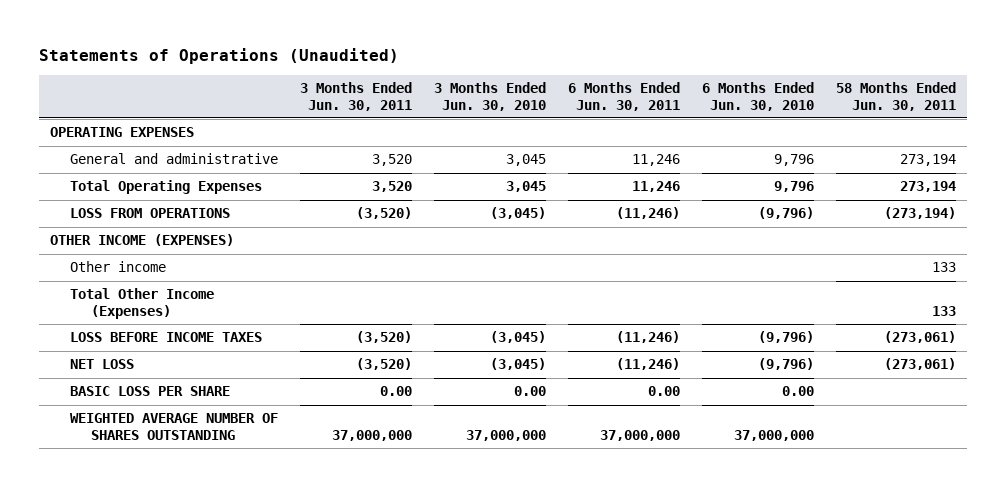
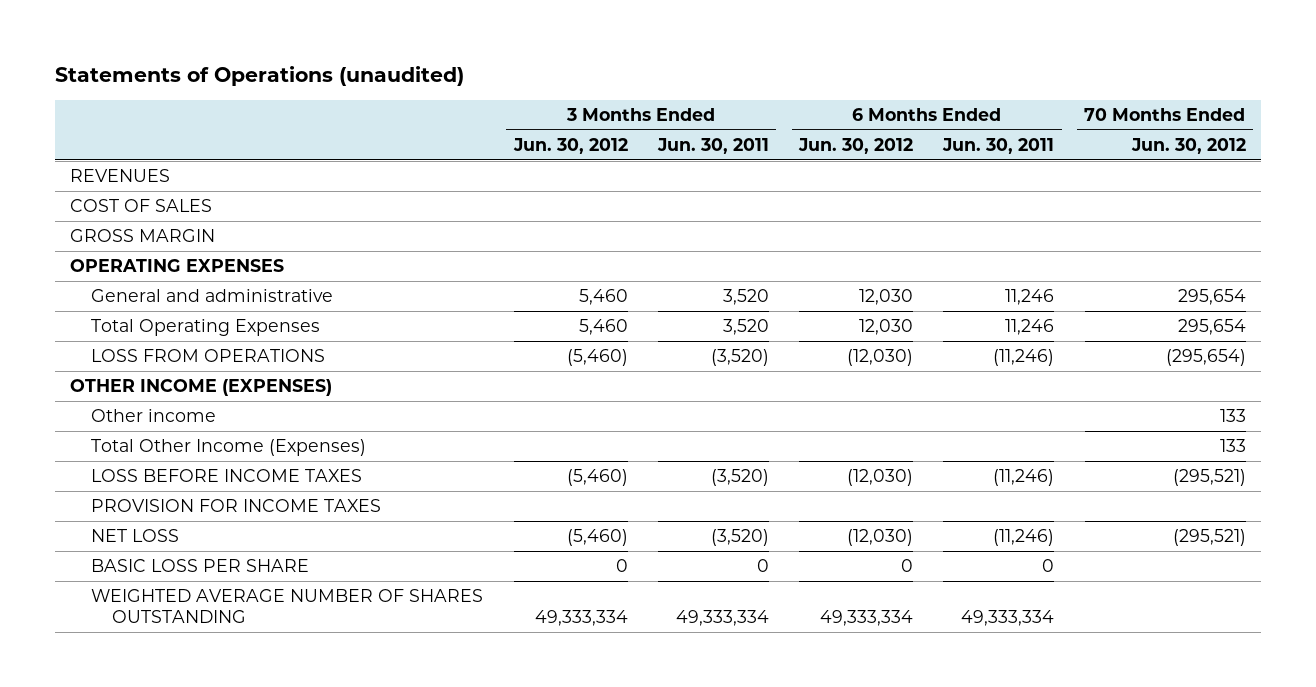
- Statements of Operations (Unaudited)
+ Statements of Operations (unaudited)
- | 3 Months Ended Jun. 30, 2011 | 3 Months Ended Jun. 30, 2010 | 6 Months Ended Jun. 30, 2011 | 6 Months Ended Jun. 30, 2010 | 58 Months Ended Jun. 30, 2011
+ | 3 Months Ended Jun. 30, 2012 | 3 Months Ended Jun. 30, 2011 | 6 Months Ended Jun. 30, 2012 | 6 Months Ended Jun. 30, 2011 | 70 Months Ended Jun. 30, 2012
+ REVENUES
+ COST OF SALES
+ GROSS MARGIN
+ PROVISION FOR INCOME TAXES
- BASIC LOSS PER SHARE | 0.00 | 0.00 | 0.00 | 0.00 |
- WEIGHTED AVERAGE NUMBER OF SHARES OUTSTANDING | 37,000,000 | 37,000,000 | 37,000,000 | 37,000,000 |
+ BASIC LOSS PER SHARE | 0 | 0 | 0 | 0 |
+ WEIGHTED AVERAGE NUMBER OF SHARES OUTSTANDING | 49,333,334 | 49,333,334 | 49,333,334 | 49,333,334 |

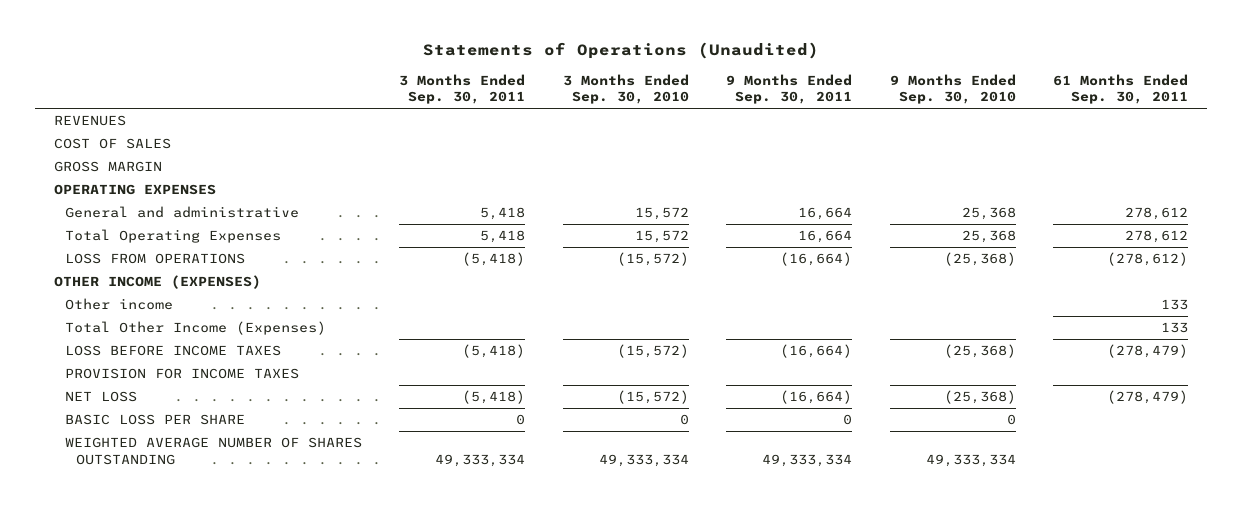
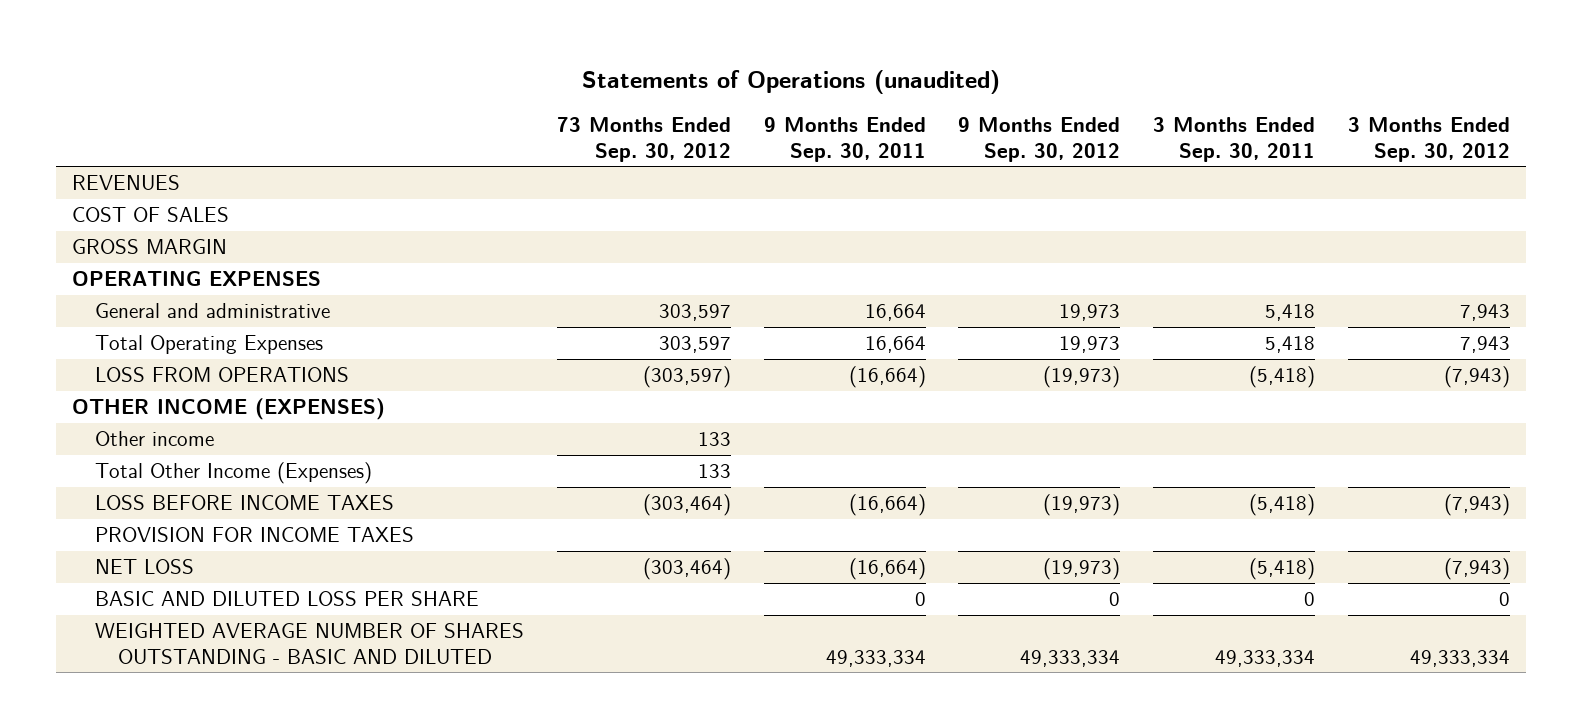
- Statements of Operations (Unaudited)
+ Statements of Operations (unaudited)
- | 3 Months Ended Sep. 30, 2011 | 3 Months Ended Sep. 30, 2010 | 9 Months Ended Sep. 30, 2011 | 9 Months Ended Sep. 30, 2010 | 61 Months Ended Sep. 30, 2011
+ | 73 Months Ended Sep. 30, 2012 | 9 Months Ended Sep. 30, 2011 | 9 Months Ended Sep. 30, 2012 | 3 Months Ended Sep. 30, 2011 | 3 Months Ended Sep. 30, 2012
- BASIC LOSS PER SHARE | 0 | 0 | 0 | 0 |
- WEIGHTED AVERAGE NUMBER OF SHARES OUTSTANDING | 49,333,334 | 49,333,334 | 49,333,334 | 49,333,334 |
+ BASIC AND DILUTED LOSS PER SHARE | | 0 | 0 | 0 | 0
+ WEIGHTED AVERAGE NUMBER OF SHARES OUTSTANDING - BASIC AND DILUTED | | 49,333,334 | 49,333,334 | 49,333,334 | 49,333,334

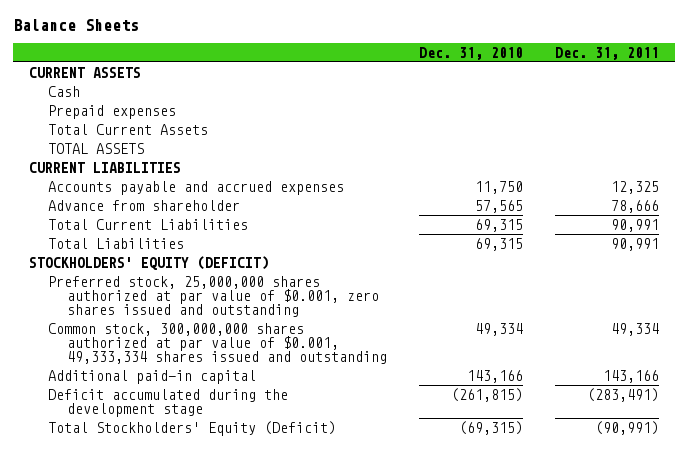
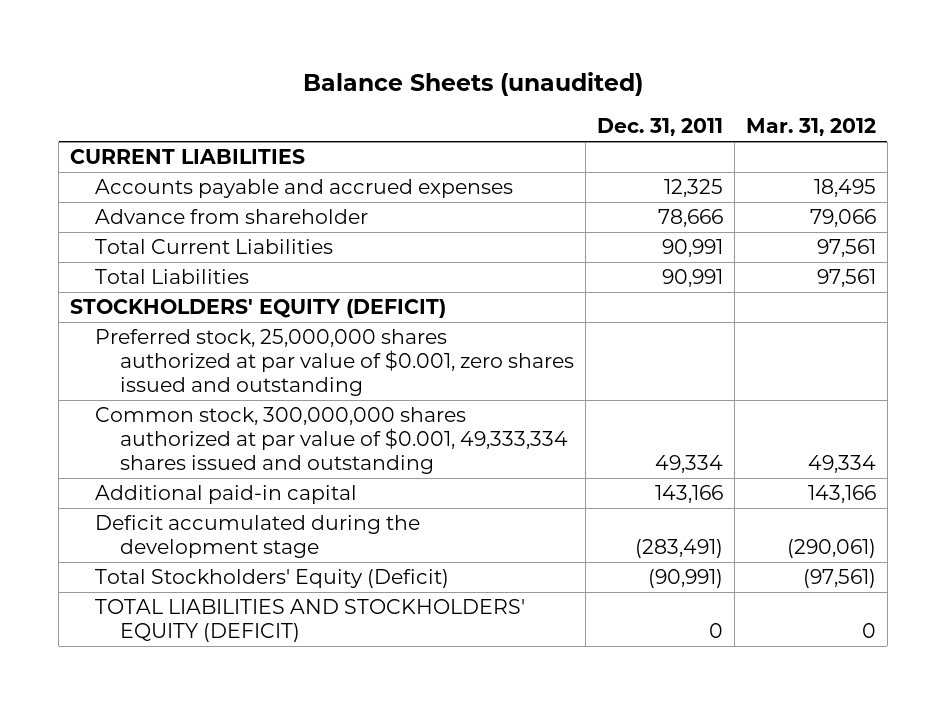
- Balance Sheets
+ Balance Sheets (unaudited)
- | Dec. 31, 2010 | Dec. 31, 2011
+ | Dec. 31, 2011 | Mar. 31, 2012
- CURRENT ASSETS
- Cash
- Prepaid expenses
- Total Current Assets
- TOTAL ASSETS
+ TOTAL LIABILITIES AND STOCKHOLDERS' EQUITY (DEFICIT) | 0 | 0

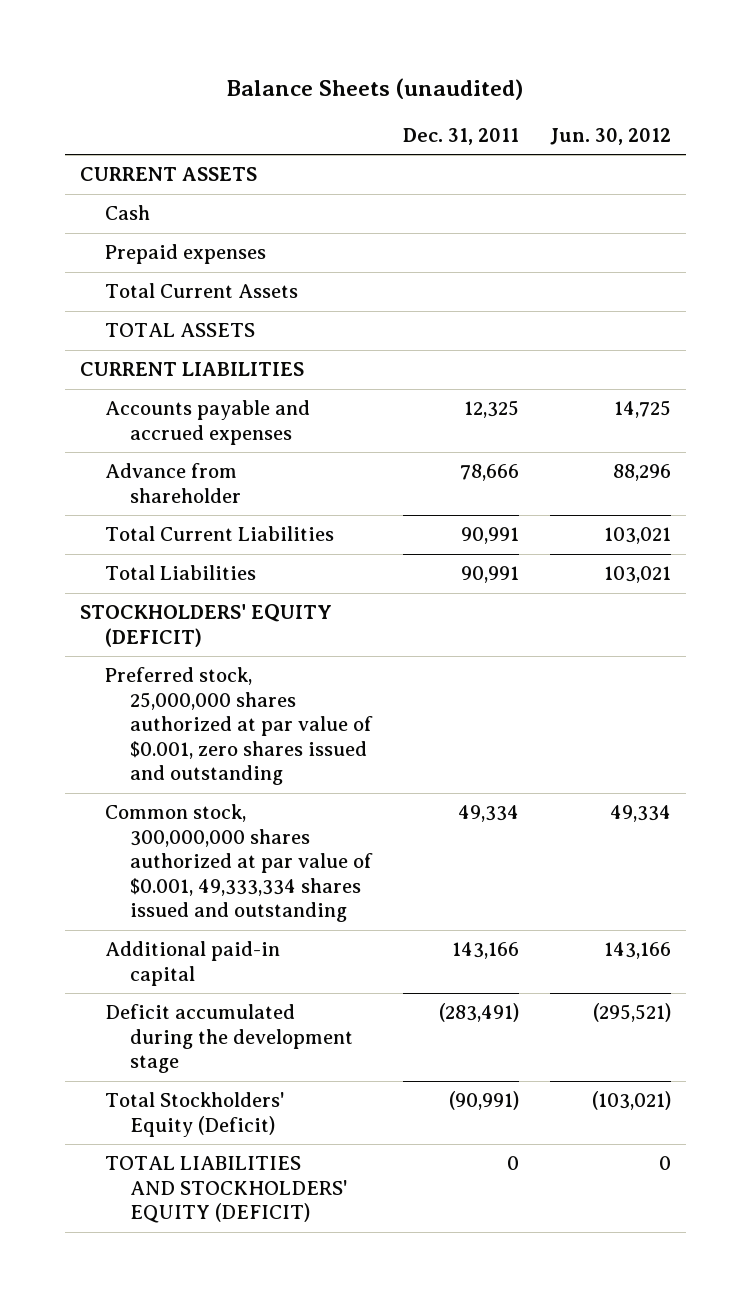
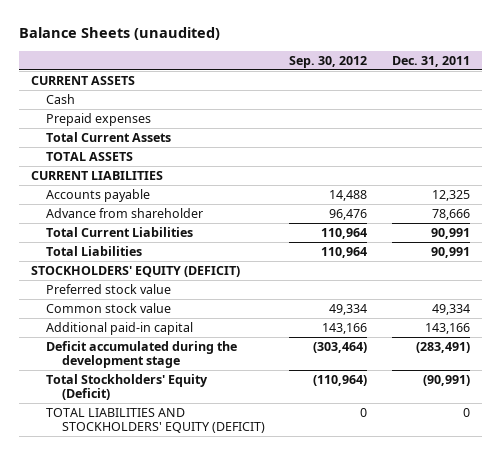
- | Dec. 31, 2011 | Jun. 30, 2012
+ | Sep. 30, 2012 | Dec. 31, 2011
- Accounts payable and accrued expenses | 12,325 | 14,725
+ Accounts payable | 14,488 | 12,325
- Preferred stock, 25,000,000 shares authorized at par value of $0.001, zero shares issued and outstanding
- Common stock, 300,000,000 shares authorized at par value of $0.001, 49,333,334 shares issued and outstanding | 49,334 | 49,334
+ Preferred stock value
+ Common stock value | 49,334 | 49,334

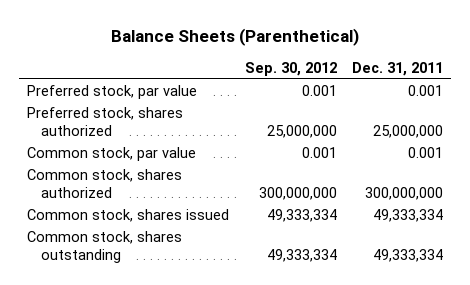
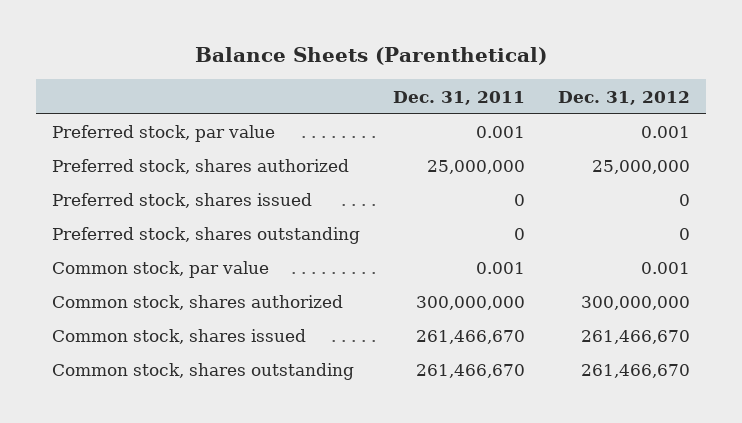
- | Sep. 30, 2012 | Dec. 31, 2011
+ | Dec. 31, 2011 | Dec. 31, 2012
+ Preferred stock, shares issued | 0 | 0
+ Preferred stock, shares outstanding | 0 | 0
- Common stock, shares issued | 49,333,334 | 49,333,334
- Common stock, shares outstanding | 49,333,334 | 49,333,334
+ Common stock, shares issued | 261,466,670 | 261,466,670
+ Common stock, shares outstanding | 261,466,670 | 261,466,670

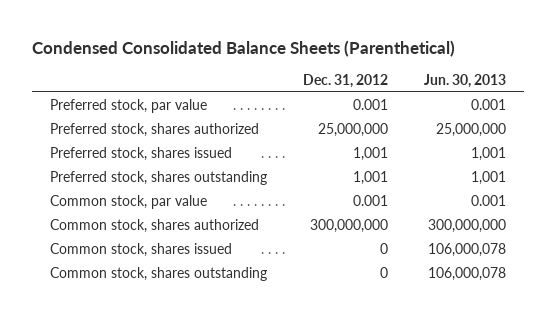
- Balance Sheets (Parenthetical)
+ Condensed Consolidated Balance Sheets (Parenthetical)
- | Dec. 31, 2011 | Dec. 31, 2012
+ | Dec. 31, 2012 | Jun. 30, 2013
- Preferred stock, shares issued | 0 | 0
- Preferred stock, shares outstanding | 0 | 0
+ Preferred stock, shares issued | 1,001 | 1,001
+ Preferred stock, shares outstanding | 1,001 | 1,001
- Common stock, shares issued | 261,466,670 | 261,466,670
- Common stock, shares outstanding | 261,466,670 | 261,466,670
+ Common stock, shares issued | 0 | 106,000,078
+ Common stock, shares outstanding | 0 | 106,000,078

